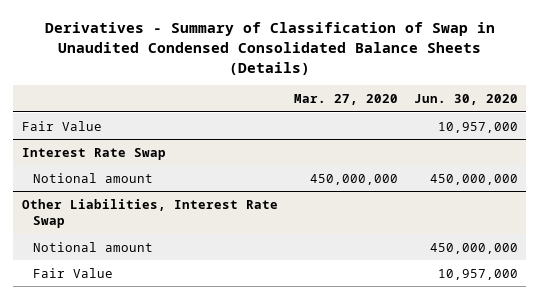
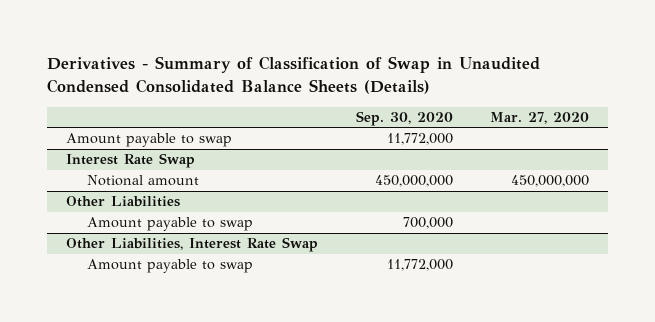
- | Mar. 27, 2020 | Jun. 30, 2020
+ | Sep. 30, 2020 | Mar. 27, 2020
- Fair Value | | 10,957,000
+ Amount payable to swap | 11,772,000 |
+ Other Liabilities
+ Amount payable to swap | 700,000 |
@ Other Liabilities, Interest Rate Swap
- Notional amount | | 450,000,000
- Fair Value | | 10,957,000
+ Amount payable to swap | 11,772,000 |

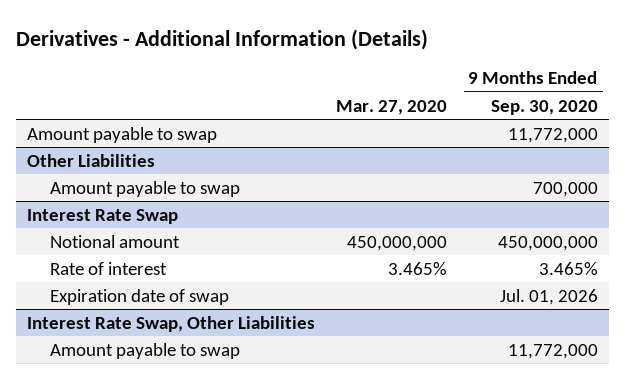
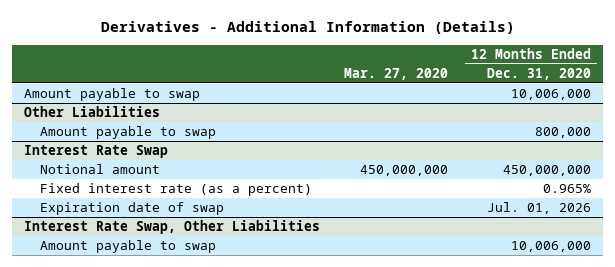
- | Mar. 27, 2020 | 9 Months Ended Sep. 30, 2020
+ | Mar. 27, 2020 | 12 Months Ended Dec. 31, 2020
@ Interest Rate Swap
- Rate of interest | 3.465% | 3.465%
+ Fixed interest rate (as a percent) | | 0.965%

